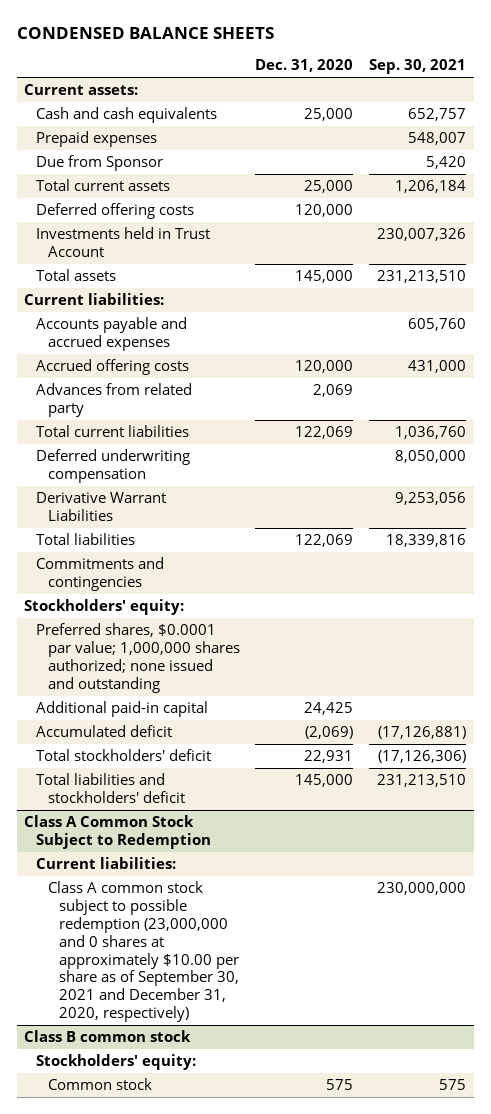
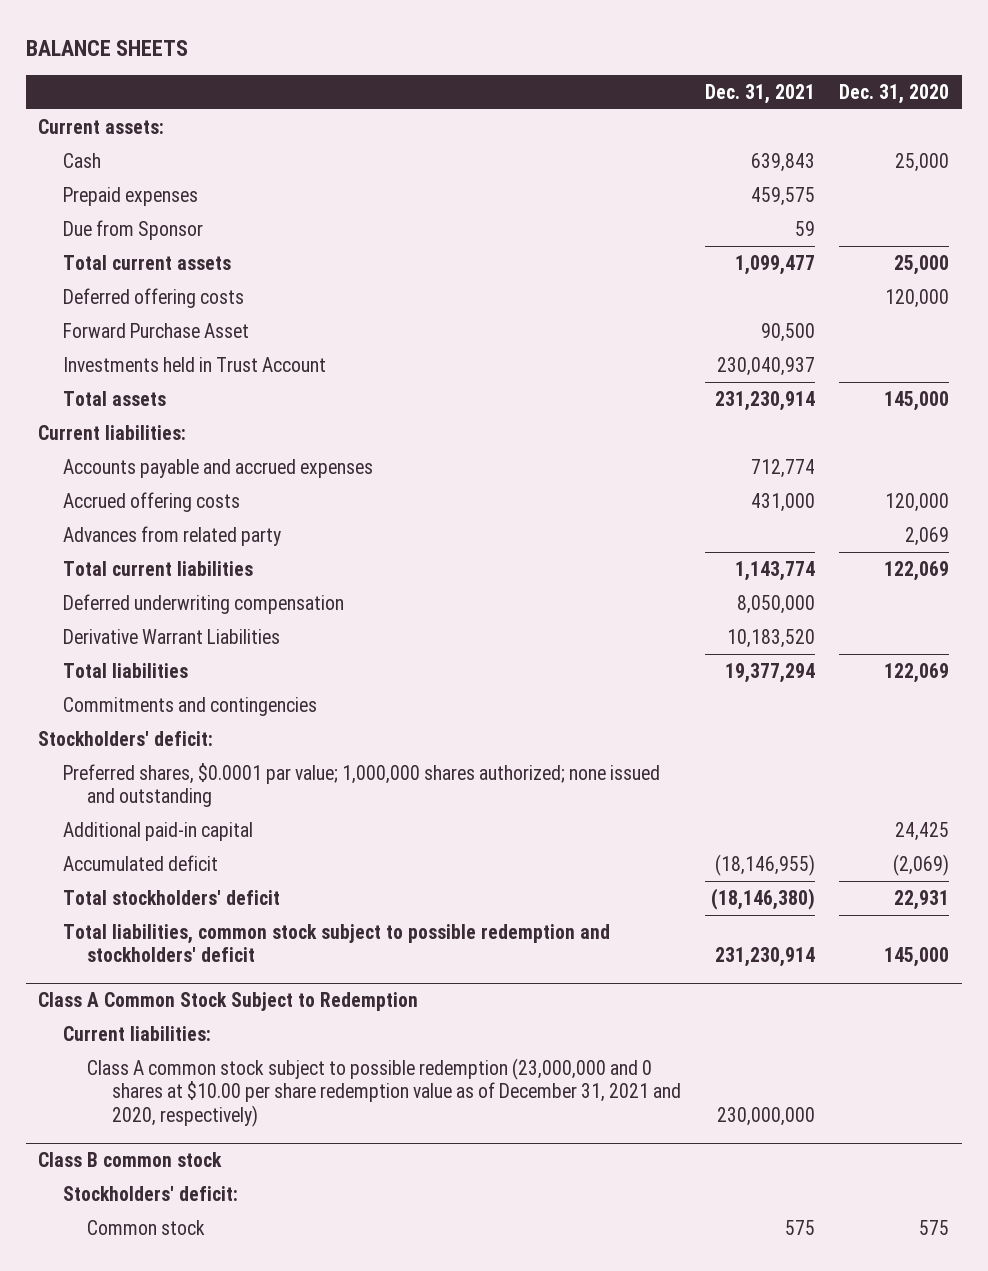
- CONDENSED BALANCE SHEETS
+ BALANCE SHEETS
- | Dec. 31, 2020 | Sep. 30, 2021
+ | Dec. 31, 2021 | Dec. 31, 2020
- Cash and cash equivalents | 25,000 | 652,757
+ Cash | 639,843 | 25,000
+ Forward Purchase Asset | 90,500 |
- Stockholders' equity:
+ Stockholders' deficit:
- Total liabilities and stockholders' deficit | 145,000 | 231,213,510
+ Total liabilities, common stock subject to possible redemption and stockholders' deficit | 231,230,914 | 145,000
@ Class A Common Stock Subject to Redemption
- Class A common stock subject to possible redemption (23,000,000 and 0 shares at approximately $10.00 per share as of September 30, 2021 and December 31, 2020, respectively) | | 230,000,000
+ Class A common stock subject to possible redemption (23,000,000 and 0 shares at $10.00 per share redemption value as of December 31, 2021 and 2020, respectively) | 230,000,000 |
@ Class B common stock
- Stockholders' equity:
+ Stockholders' deficit:

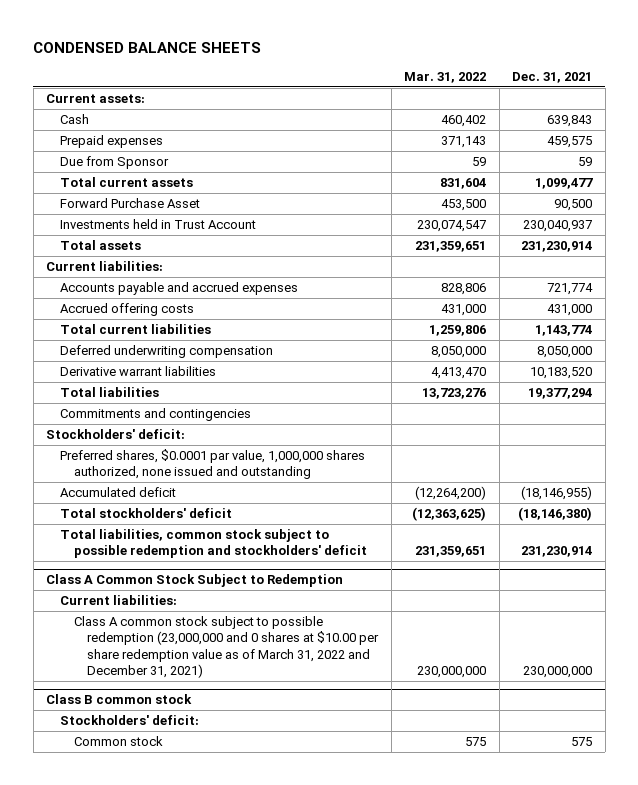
- BALANCE SHEETS
+ CONDENSED BALANCE SHEETS
- | Dec. 31, 2021 | Dec. 31, 2020
+ | Mar. 31, 2022 | Dec. 31, 2021
- Deferred offering costs | | 120,000
- Accounts payable and accrued expenses | 712,774 |
+ Accounts payable and accrued expenses | 828,806 | 721,774
- Advances from related party | | 2,069
- Derivative Warrant Liabilities | 10,183,520 |
+ Derivative warrant liabilities | 4,413,470 | 10,183,520
- Preferred shares, $0.0001 par value; 1,000,000 shares authorized; none issued and outstanding
- Additional paid-in capital | | 24,425
+ Preferred shares, $0.0001 par value, 1,000,000 shares authorized, none issued and outstanding
@ Class A Common Stock Subject to Redemption
- Class A common stock subject to possible redemption (23,000,000 and 0 shares at $10.00 per share redemption value as of December 31, 2021 and 2020, respectively) | 230,000,000 |
+ Class A common stock subject to possible redemption (23,000,000 and 0 shares at $10.00 per share redemption value as of March 31, 2022 and December 31, 2021) | 230,000,000 | 230,000,000

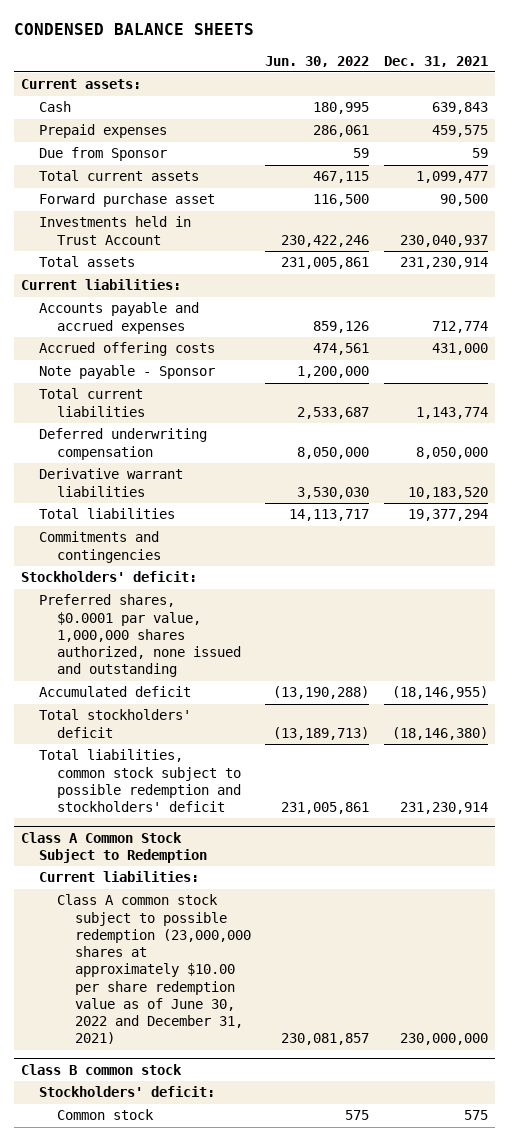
- | Mar. 31, 2022 | Dec. 31, 2021
+ | Jun. 30, 2022 | Dec. 31, 2021
- Forward Purchase Asset | 453,500 | 90,500
+ Forward purchase asset | 116,500 | 90,500
- Accounts payable and accrued expenses | 828,806 | 721,774
+ Accounts payable and accrued expenses | 859,126 | 712,774
+ Note payable - Sponsor | 1,200,000 |
@ Class A Common Stock Subject to Redemption
- Class A common stock subject to possible redemption (23,000,000 and 0 shares at $10.00 per share redemption value as of March 31, 2022 and December 31, 2021) | 230,000,000 | 230,000,000
+ Class A common stock subject to possible redemption (23,000,000 shares at approximately $10.00 per share redemption value as of June 30, 2022 and December 31, 2021) | 230,081,857 | 230,000,000

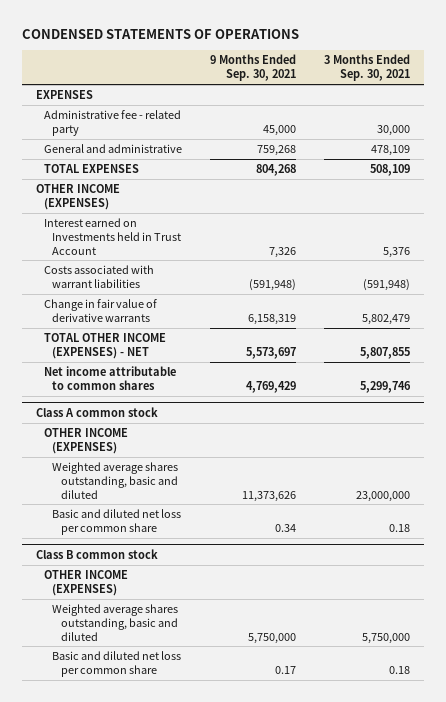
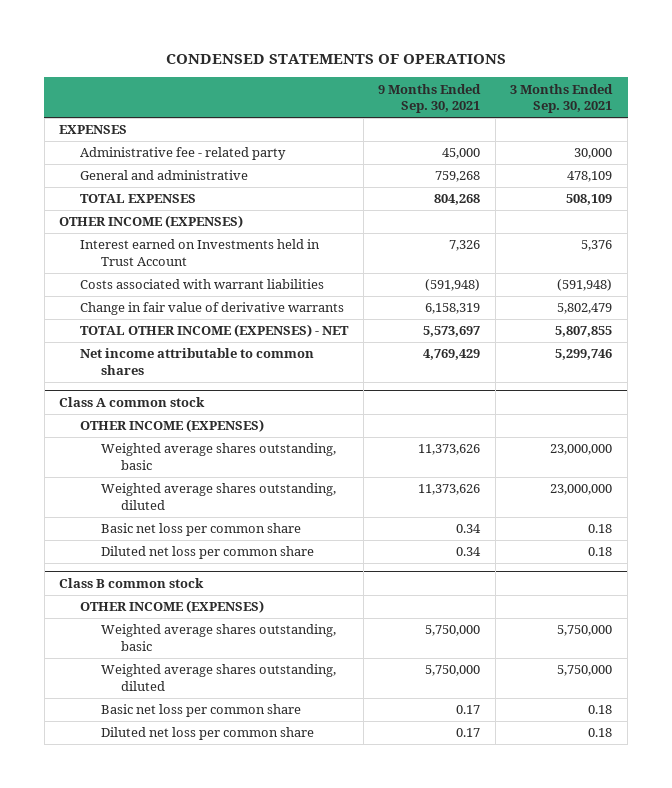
@ Class A common stock
- Weighted average shares outstanding, basic and diluted | 11,373,626 | 23,000,000
- Basic and diluted net loss per common share | 0.34 | 0.18
+ Weighted average shares outstanding, basic | 11,373,626 | 23,000,000
+ Weighted average shares outstanding, diluted | 11,373,626 | 23,000,000
+ Basic net loss per common share | 0.34 | 0.18
+ Diluted net loss per common share | 0.34 | 0.18
@ Class B common stock
- Weighted average shares outstanding, basic and diluted | 5,750,000 | 5,750,000
- Basic and diluted net loss per common share | 0.17 | 0.18
+ Weighted average shares outstanding, basic | 5,750,000 | 5,750,000
+ Weighted average shares outstanding, diluted | 5,750,000 | 5,750,000
+ Basic net loss per common share | 0.17 | 0.18
+ Diluted net loss per common share | 0.17 | 0.18

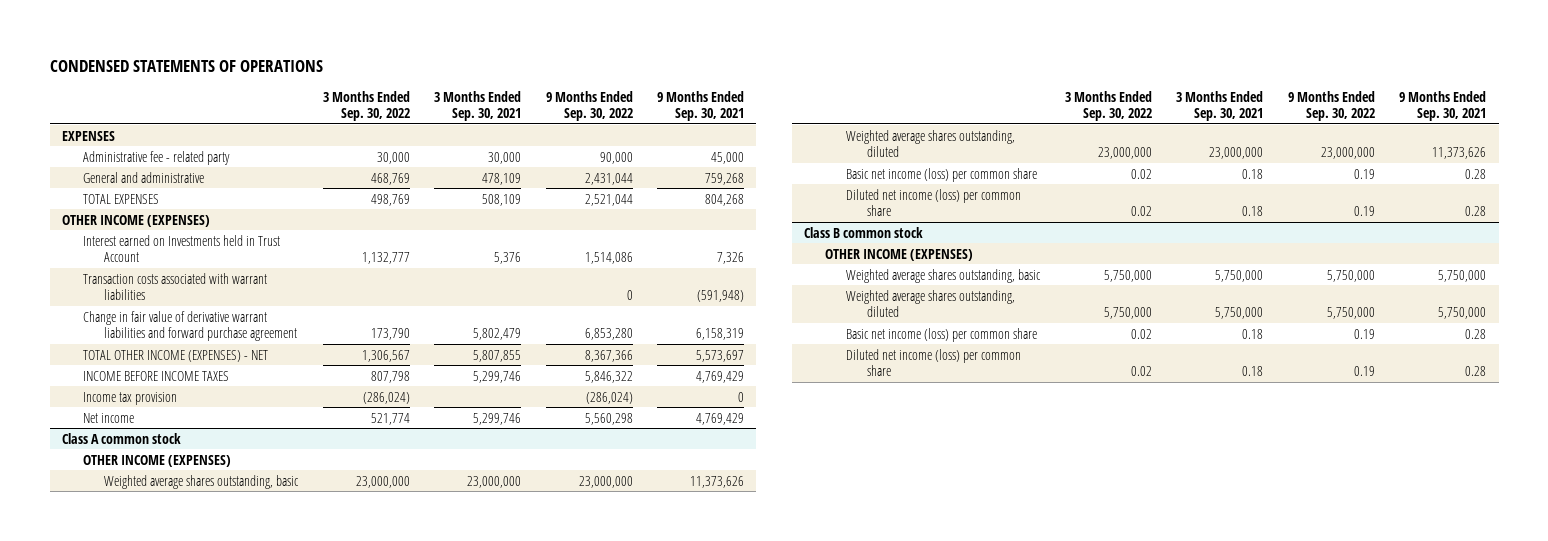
- | 9 Months Ended Sep. 30, 2021 | 3 Months Ended Sep. 30, 2021
+ | 3 Months Ended Sep. 30, 2022 | 3 Months Ended Sep. 30, 2021 | 9 Months Ended Sep. 30, 2022 | 9 Months Ended Sep. 30, 2021
- Costs associated with warrant liabilities | (591,948) | (591,948)
- Change in fair value of derivative warrants | 6,158,319 | 5,802,479
+ Transaction costs associated with warrant liabilities | | | 0 | (591,948)
+ Change in fair value of derivative warrant liabilities and forward purchase agreement | 173,790 | 5,802,479 | 6,853,280 | 6,158,319
- Net income attributable to common shares | 4,769,429 | 5,299,746
+ INCOME BEFORE INCOME TAXES | 807,798 | 5,299,746 | 5,846,322 | 4,769,429
+ Income tax provision | (286,024) | | (286,024) | 0
+ Net income | 521,774 | 5,299,746 | 5,560,298 | 4,769,429
@ Class A common stock
- Basic net loss per common share | 0.34 | 0.18
- Diluted net loss per common share | 0.34 | 0.18
+ Basic net income (loss) per common share | 0.02 | 0.18 | 0.19 | 0.28
+ Diluted net income (loss) per common share | 0.02 | 0.18 | 0.19 | 0.28
@ Class B common stock
- Basic net loss per common share | 0.17 | 0.18
- Diluted net loss per common share | 0.17 | 0.18
+ Basic net income (loss) per common share | 0.02 | 0.18 | 0.19 | 0.28
+ Diluted net income (loss) per common share | 0.02 | 0.18 | 0.19 | 0.28

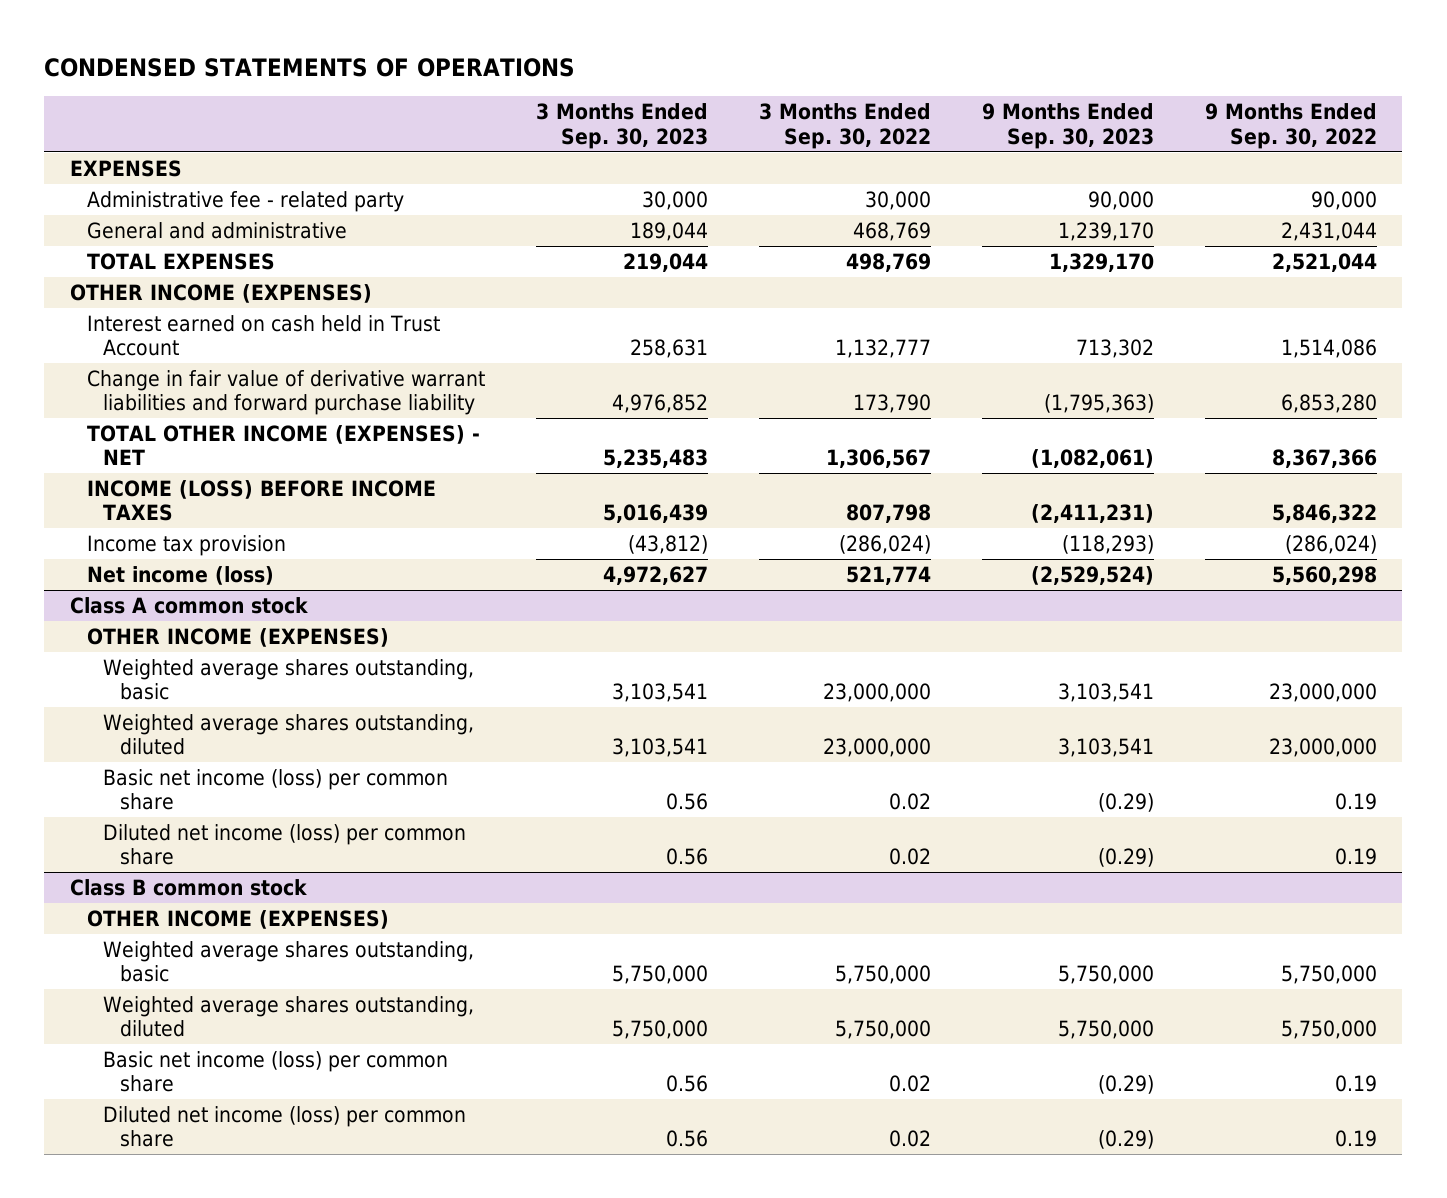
- | 3 Months Ended Sep. 30, 2022 | 3 Months Ended Sep. 30, 2021 | 9 Months Ended Sep. 30, 2022 | 9 Months Ended Sep. 30, 2021
+ | 3 Months Ended Sep. 30, 2023 | 3 Months Ended Sep. 30, 2022 | 9 Months Ended Sep. 30, 2023 | 9 Months Ended Sep. 30, 2022
- Interest earned on Investments held in Trust Account | 1,132,777 | 5,376 | 1,514,086 | 7,326
- Transaction costs associated with warrant liabilities | | | 0 | (591,948)
- Change in fair value of derivative warrant liabilities and forward purchase agreement | 173,790 | 5,802,479 | 6,853,280 | 6,158,319
+ Interest earned on cash held in Trust Account | 258,631 | 1,132,777 | 713,302 | 1,514,086
+ Change in fair value of derivative warrant liabilities and forward purchase liability | 4,976,852 | 173,790 | (1,795,363) | 6,853,280
- INCOME BEFORE INCOME TAXES | 807,798 | 5,299,746 | 5,846,322 | 4,769,429
+ INCOME (LOSS) BEFORE INCOME TAXES | 5,016,439 | 807,798 | (2,411,231) | 5,846,322
- Net income | 521,774 | 5,299,746 | 5,560,298 | 4,769,429
+ Net income (loss) | 4,972,627 | 521,774 | (2,529,524) | 5,560,298

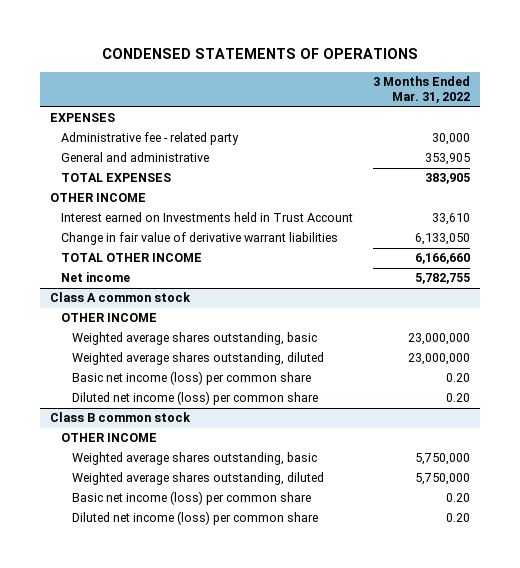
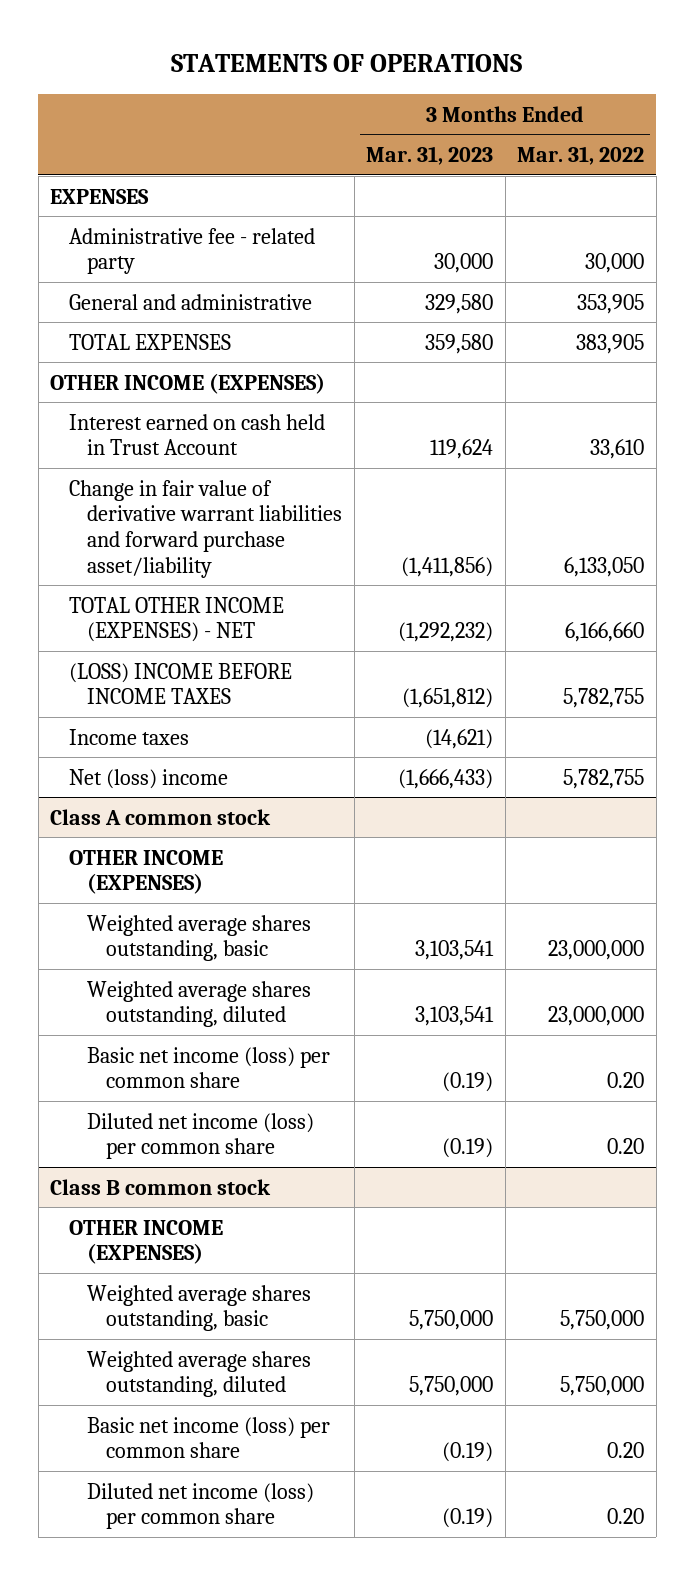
- CONDENSED STATEMENTS OF OPERATIONS
+ STATEMENTS OF OPERATIONS
- | 3 Months Ended Mar. 31, 2022
+ | 3 Months Ended Mar. 31, 2023 | 3 Months Ended Mar. 31, 2022
- OTHER INCOME
- Interest earned on Investments held in Trust Account | 33,610
- Change in fair value of derivative warrant liabilities | 6,133,050
- TOTAL OTHER INCOME | 6,166,660
- Net income | 5,782,755
+ OTHER INCOME (EXPENSES)
+ Interest earned on cash held in Trust Account | 119,624 | 33,610
+ Change in fair value of derivative warrant liabilities and forward purchase asset/liability | (1,411,856) | 6,133,050
+ TOTAL OTHER INCOME (EXPENSES) - NET | (1,292,232) | 6,166,660
+ (LOSS) INCOME BEFORE INCOME TAXES | (1,651,812) | 5,782,755
+ Income taxes | (14,621) |
+ Net (loss) income | (1,666,433) | 5,782,755
@ Class A common stock
- OTHER INCOME
+ OTHER INCOME (EXPENSES)
@ Class B common stock
- OTHER INCOME
+ OTHER INCOME (EXPENSES)

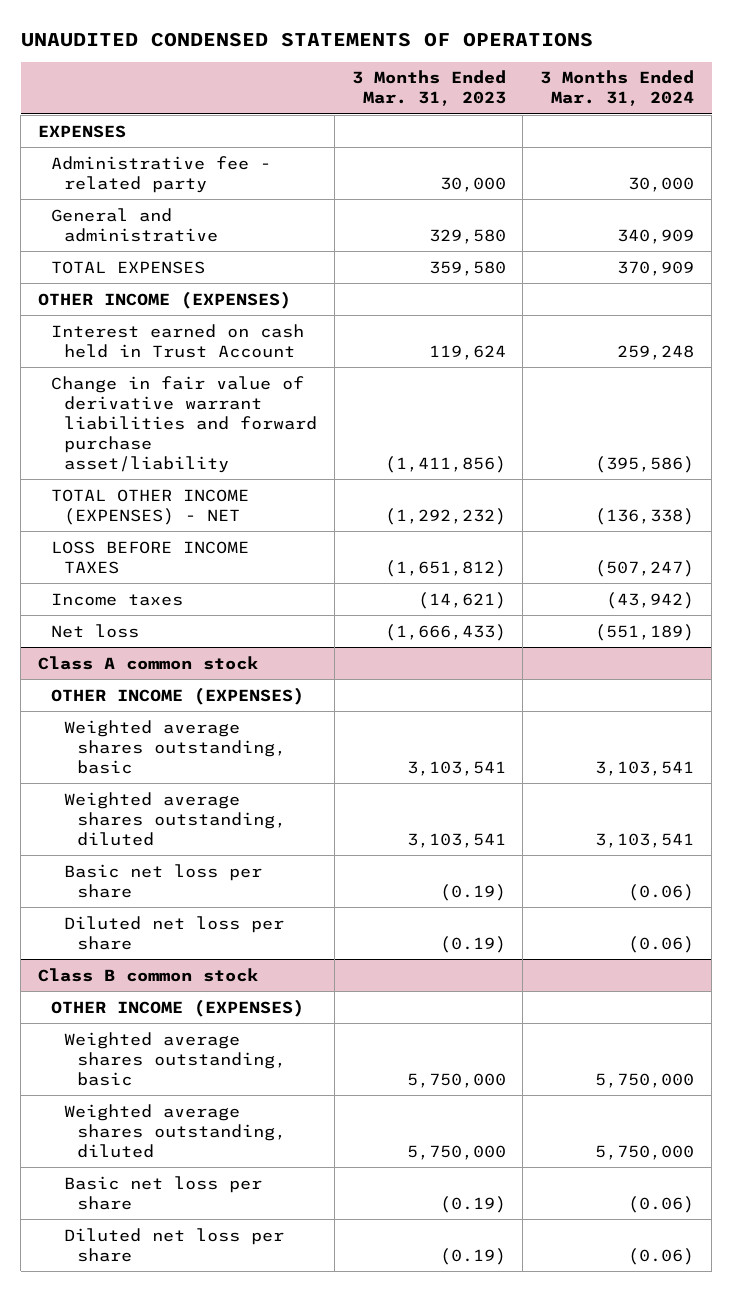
- STATEMENTS OF OPERATIONS
+ UNAUDITED CONDENSED STATEMENTS OF OPERATIONS
- | 3 Months Ended Mar. 31, 2023 | 3 Months Ended Mar. 31, 2022
+ | 3 Months Ended Mar. 31, 2023 | 3 Months Ended Mar. 31, 2024
- (LOSS) INCOME BEFORE INCOME TAXES | (1,651,812) | 5,782,755
+ LOSS BEFORE INCOME TAXES | (1,651,812) | (507,247)
- Net (loss) income | (1,666,433) | 5,782,755
+ Net loss | (1,666,433) | (551,189)
@ Class A common stock
- Basic net income (loss) per common share | (0.19) | 0.20
- Diluted net income (loss) per common share | (0.19) | 0.20
+ Basic net loss per share | (0.19) | (0.06)
+ Diluted net loss per share | (0.19) | (0.06)
@ Class B common stock
- Basic net income (loss) per common share | (0.19) | 0.20
- Diluted net income (loss) per common share | (0.19) | 0.20
+ Basic net loss per share | (0.19) | (0.06)
+ Diluted net loss per share | (0.19) | (0.06)

